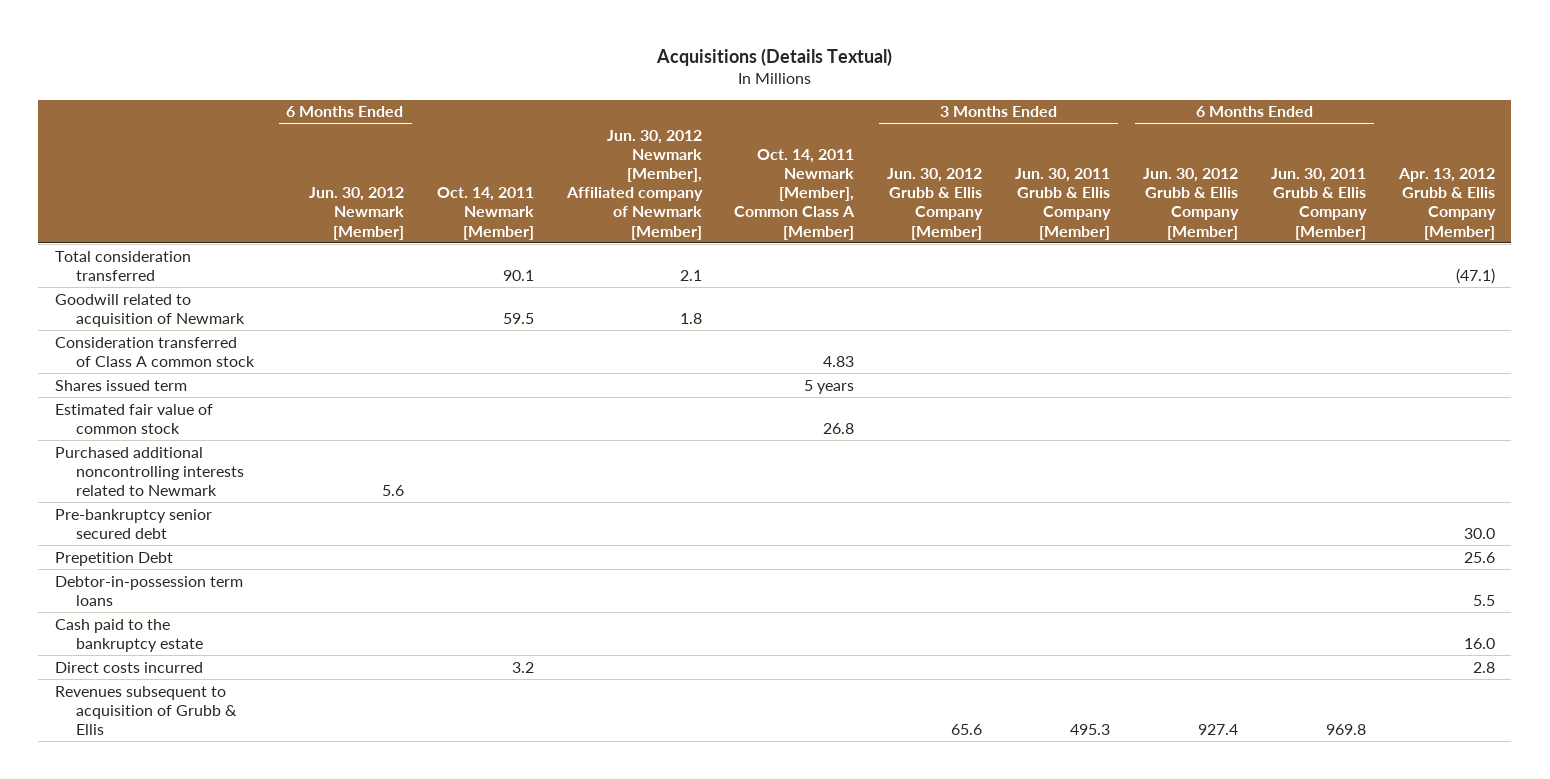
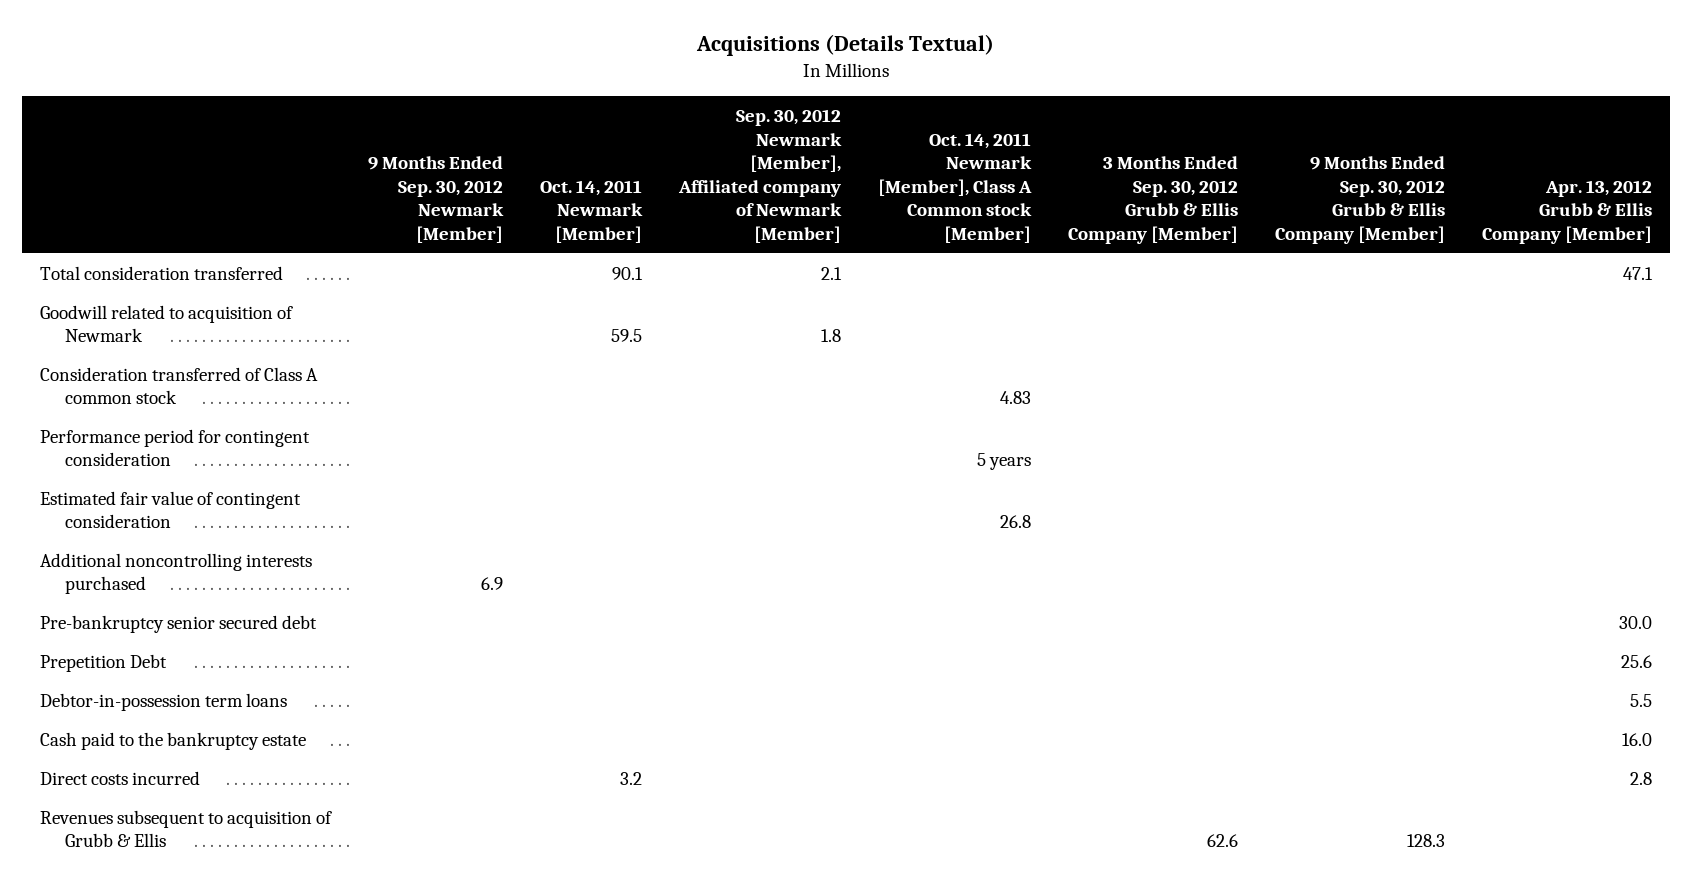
- | 6 Months Ended Jun. 30, 2012 Newmark [Member] | Oct. 14, 2011 Newmark [Member] | Jun. 30, 2012 Newmark [Member], Affiliated company of Newmark [Member] | Oct. 14, 2011 Newmark [Member], Common Class A [Member] | 3 Months Ended Jun. 30, 2012 Grubb & Ellis Company [Member] | 3 Months Ended Jun. 30, 2011 Grubb & Ellis Company [Member] | 6 Months Ended Jun. 30, 2012 Grubb & Ellis Company [Member] | 6 Months Ended Jun. 30, 2011 Grubb & Ellis Company [Member] | Apr. 13, 2012 Grubb & Ellis Company [Member]
+ | 9 Months Ended Sep. 30, 2012 Newmark [Member] | Oct. 14, 2011 Newmark [Member] | Sep. 30, 2012 Newmark [Member], Affiliated company of Newmark [Member] | Oct. 14, 2011 Newmark [Member], Class A Common stock [Member] | 3 Months Ended Sep. 30, 2012 Grubb & Ellis Company [Member] | 9 Months Ended Sep. 30, 2012 Grubb & Ellis Company [Member] | Apr. 13, 2012 Grubb & Ellis Company [Member]
- Total consideration transferred | | 90.1 | 2.1 | | | | | | (47.1)
+ Total consideration transferred | | 90.1 | 2.1 | | | | 47.1
- Shares issued term | | | | 5 years | | | | |
- Estimated fair value of common stock | | | | 26.8 | | | | |
- Purchased additional noncontrolling interests related to Newmark | 5.6 | | | | | | | |
+ Performance period for contingent consideration | | | | 5 years | | |
+ Estimated fair value of contingent consideration | | | | 26.8 | | |
+ Additional noncontrolling interests purchased | 6.9 | | | | | |

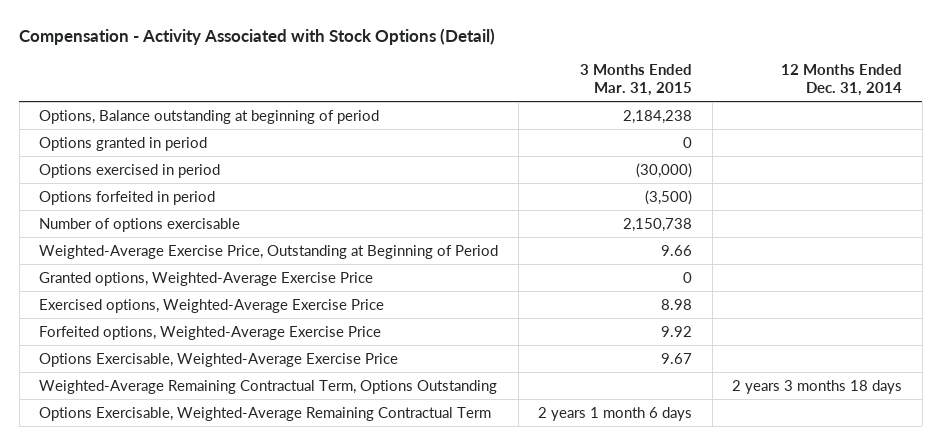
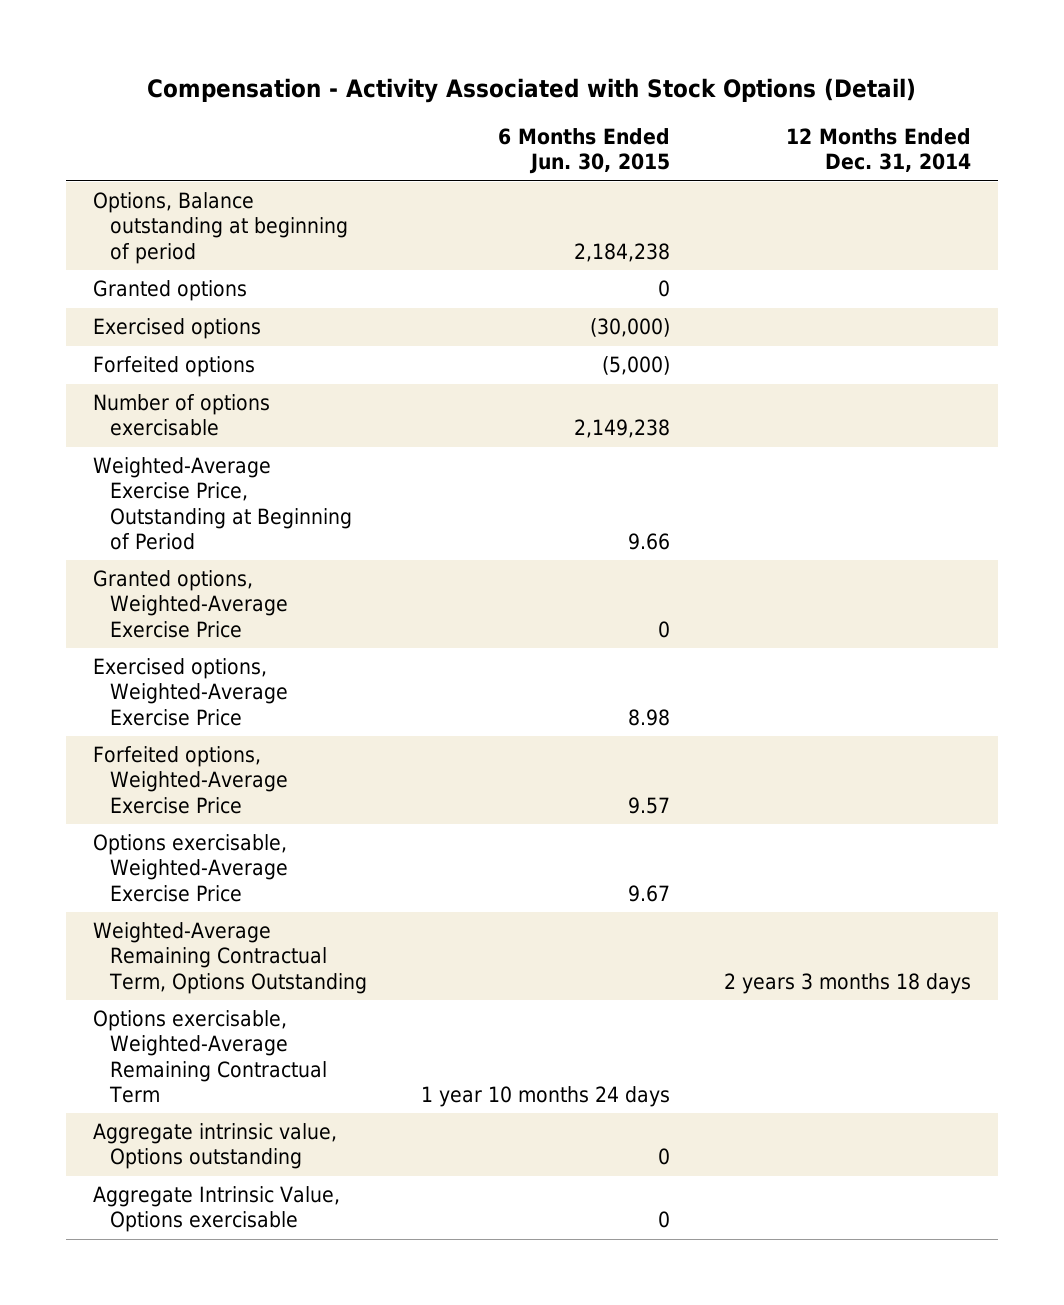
- | 3 Months Ended Mar. 31, 2015 | 12 Months Ended Dec. 31, 2014
+ | 6 Months Ended Jun. 30, 2015 | 12 Months Ended Dec. 31, 2014
- Options granted in period | 0 |
- Options exercised in period | (30,000) |
- Options forfeited in period | (3,500) |
+ Granted options | 0 |
+ Exercised options | (30,000) |
+ Forfeited options | (5,000) |
- Options Exercisable, Weighted-Average Exercise Price | 9.67 |
+ Options exercisable, Weighted-Average Exercise Price | 9.67 |
- Options Exercisable, Weighted-Average Remaining Contractual Term | 2 years 1 month 6 days |
+ Options exercisable, Weighted-Average Remaining Contractual Term | 1 year 10 months 24 days |
+ Aggregate intrinsic value, Options outstanding | 0 |
+ Aggregate Intrinsic Value, Options exercisable | 0 |

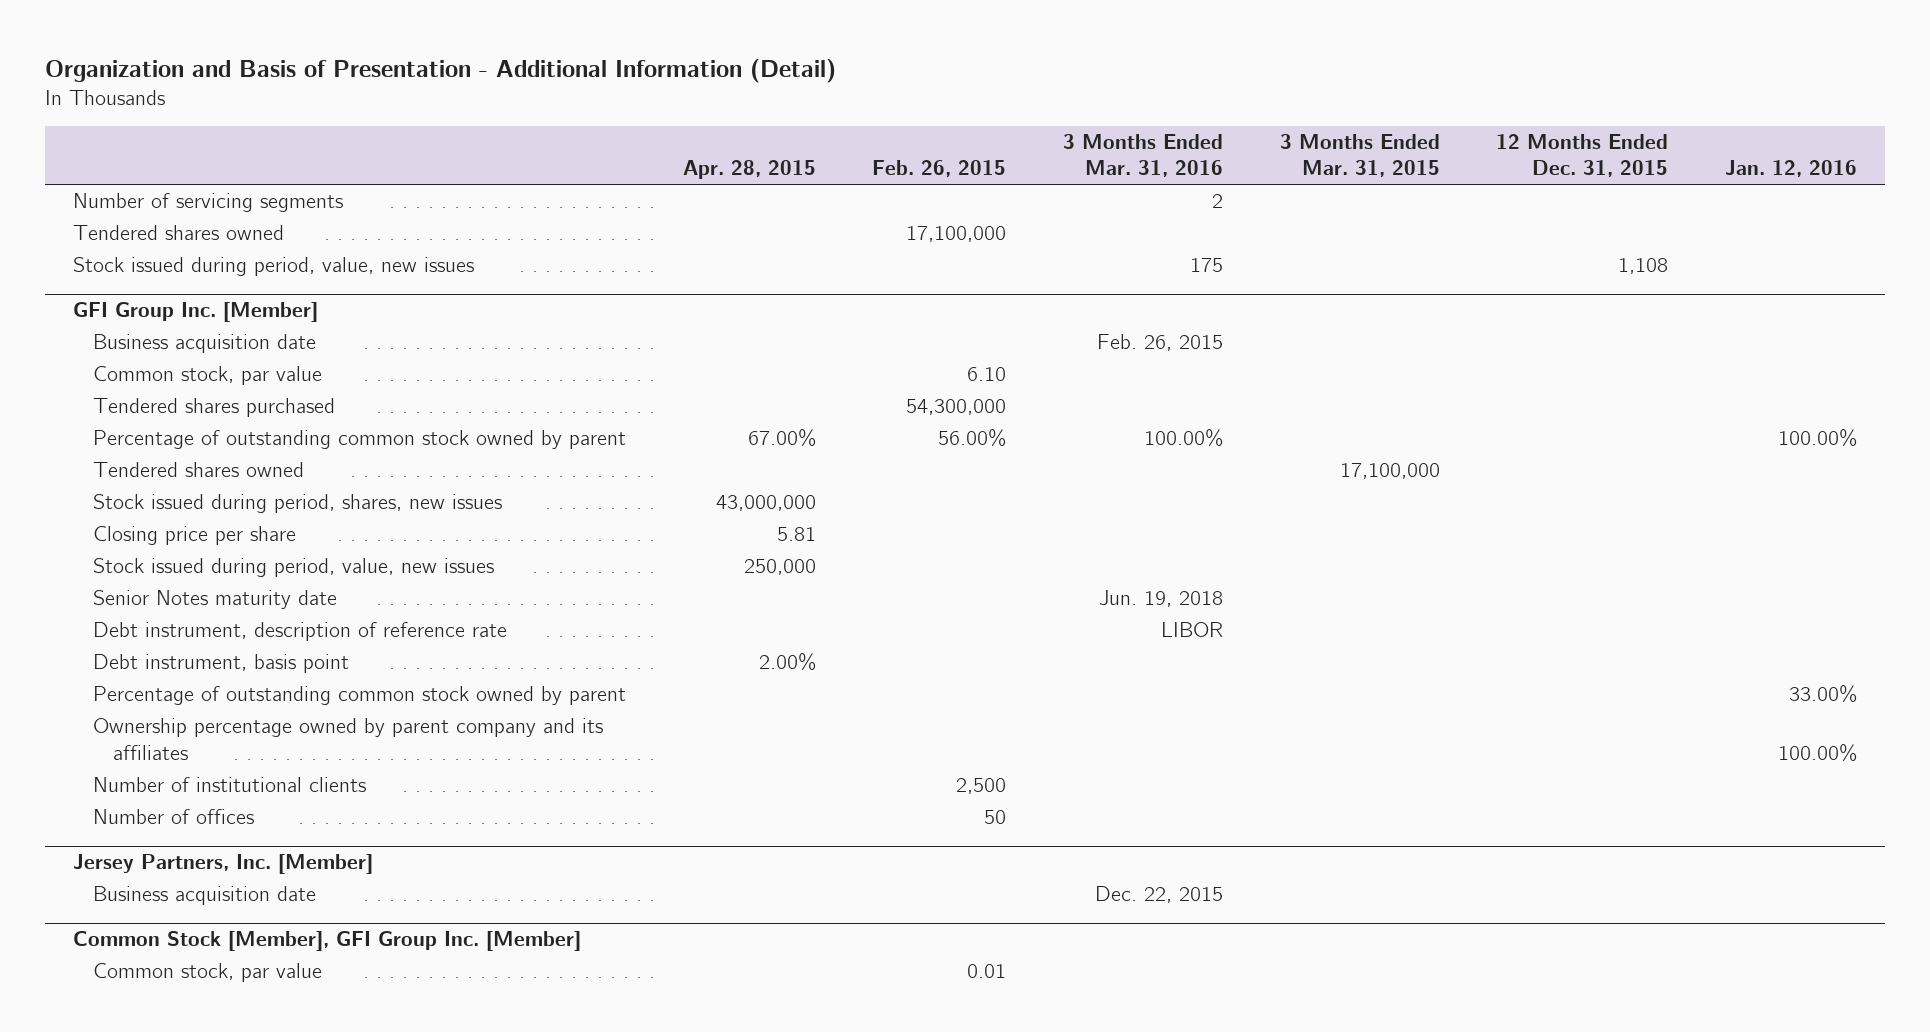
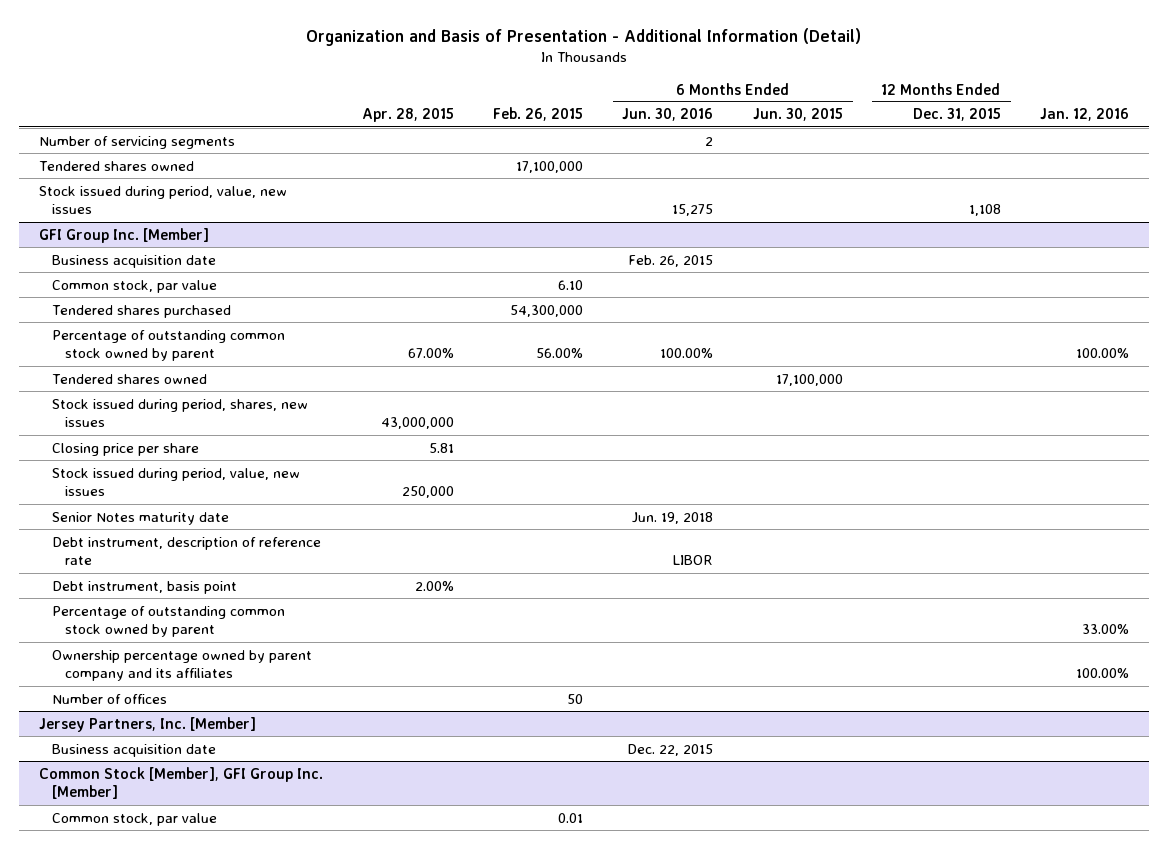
- | Apr. 28, 2015 | Feb. 26, 2015 | 3 Months Ended Mar. 31, 2016 | 3 Months Ended Mar. 31, 2015 | 12 Months Ended Dec. 31, 2015 | Jan. 12, 2016
+ | Apr. 28, 2015 | Feb. 26, 2015 | 6 Months Ended Jun. 30, 2016 | 6 Months Ended Jun. 30, 2015 | 12 Months Ended Dec. 31, 2015 | Jan. 12, 2016
@ GFI Group Inc. [Member]
- Number of institutional clients | | 2,500 | | | |

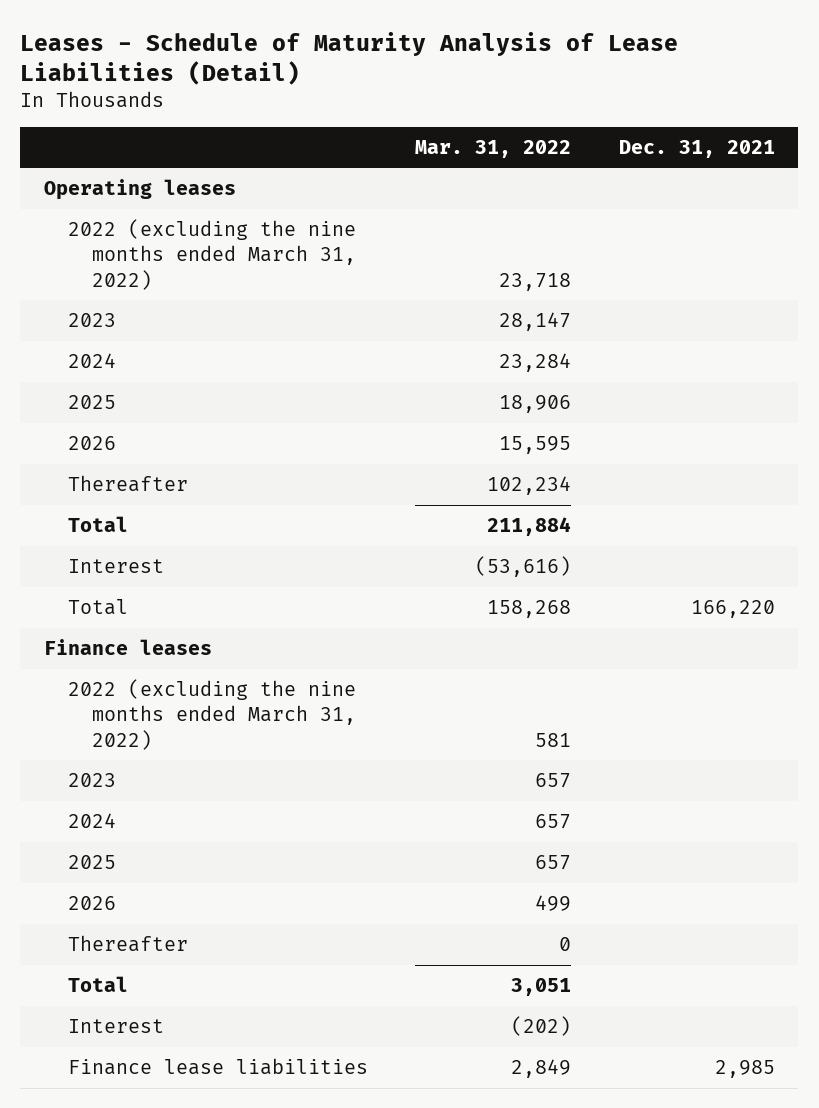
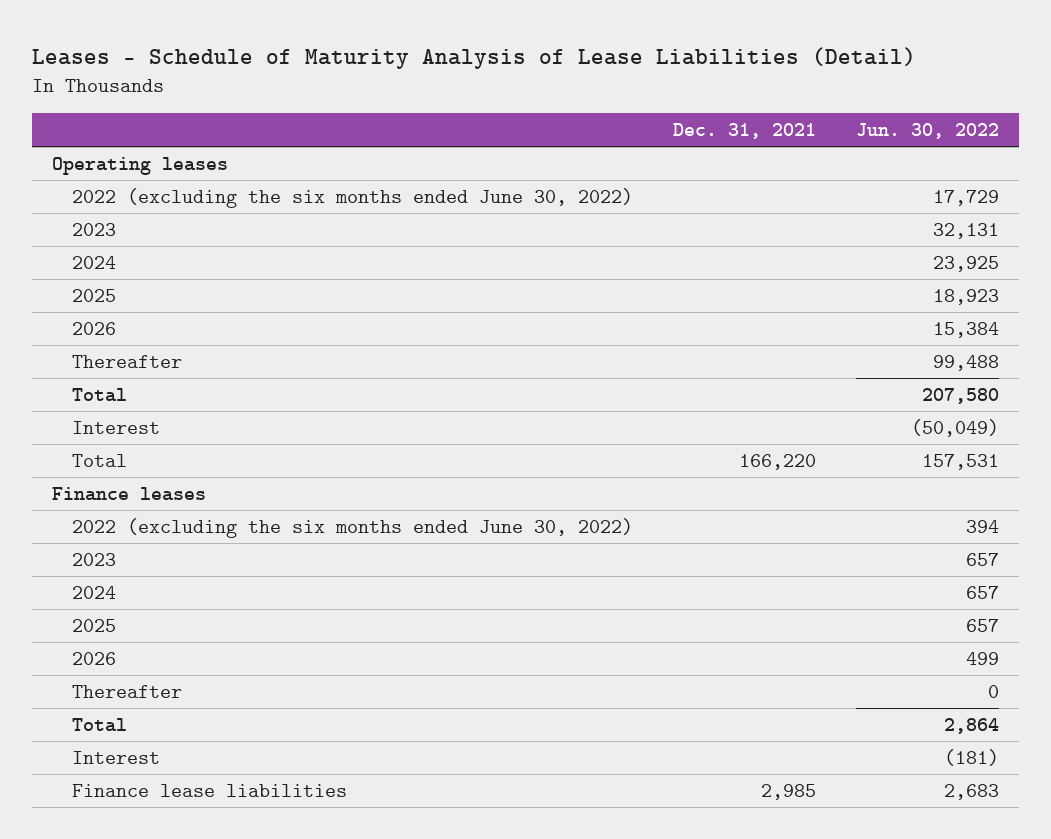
- | Mar. 31, 2022 | Dec. 31, 2021
+ | Dec. 31, 2021 | Jun. 30, 2022
- 2022 (excluding the nine months ended March 31, 2022) | 23,718 |
+ 2022 (excluding the six months ended June 30, 2022) | | 17,729
- 2022 (excluding the nine months ended March 31, 2022) | 581 |
+ 2022 (excluding the six months ended June 30, 2022) | | 394

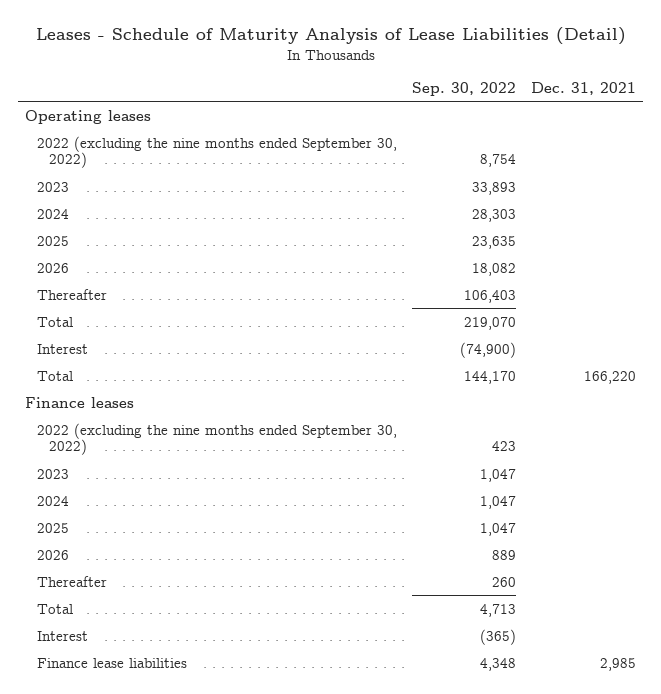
- | Dec. 31, 2021 | Jun. 30, 2022
+ | Sep. 30, 2022 | Dec. 31, 2021
- 2022 (excluding the six months ended June 30, 2022) | | 17,729
+ 2022 (excluding the nine months ended September 30, 2022) | 8,754 |
- 2022 (excluding the six months ended June 30, 2022) | | 394
+ 2022 (excluding the nine months ended September 30, 2022) | 423 |

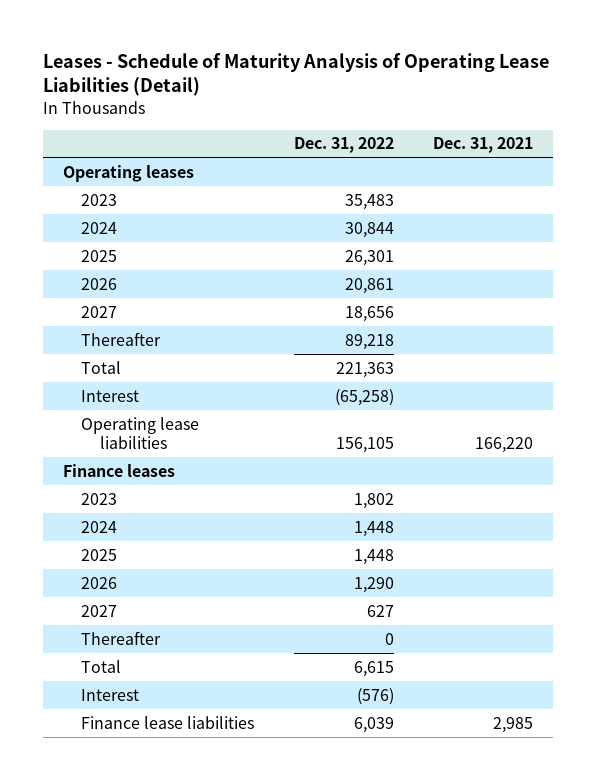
- Leases - Schedule of Maturity Analysis of Lease Liabilities (Detail)
+ Leases - Schedule of Maturity Analysis of Operating Lease Liabilities (Detail)
- | Sep. 30, 2022 | Dec. 31, 2021
+ | Dec. 31, 2022 | Dec. 31, 2021
- 2022 (excluding the nine months ended September 30, 2022) | 8,754 |
+ 2027 | 18,656 |
- Total | 144,170 | 166,220
+ Operating lease liabilities | 156,105 | 166,220
- 2022 (excluding the nine months ended September 30, 2022) | 423 |
+ 2027 | 627 |

